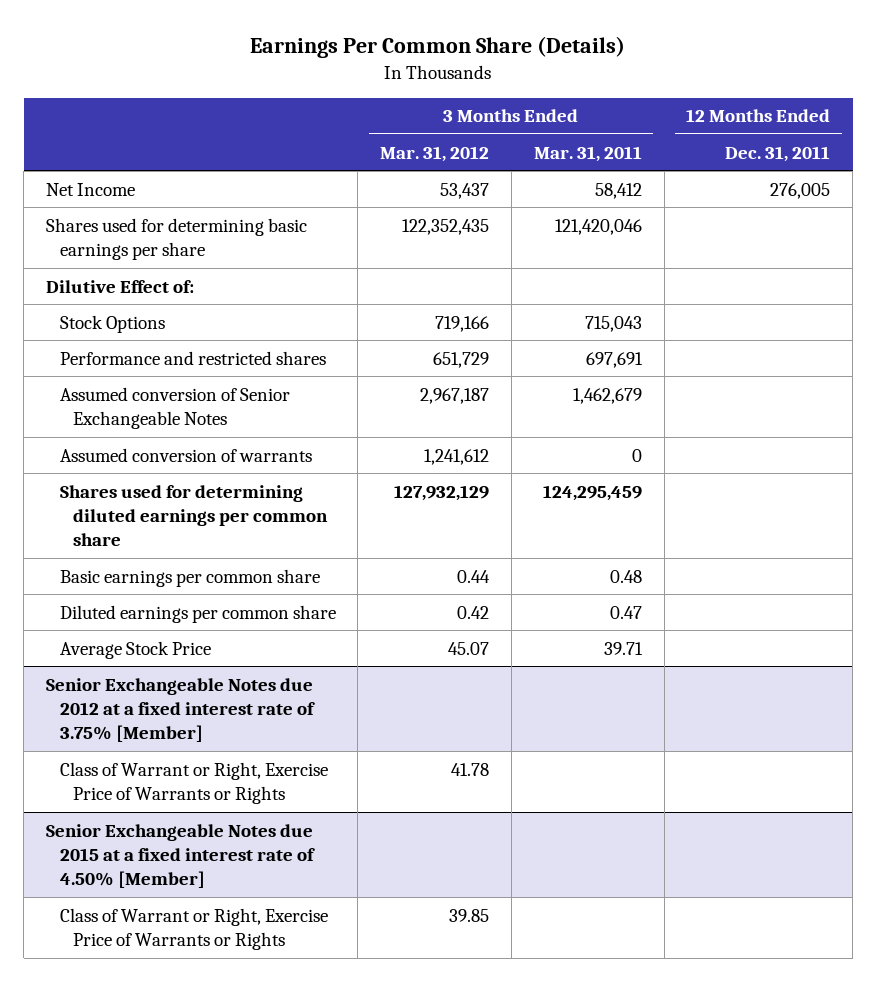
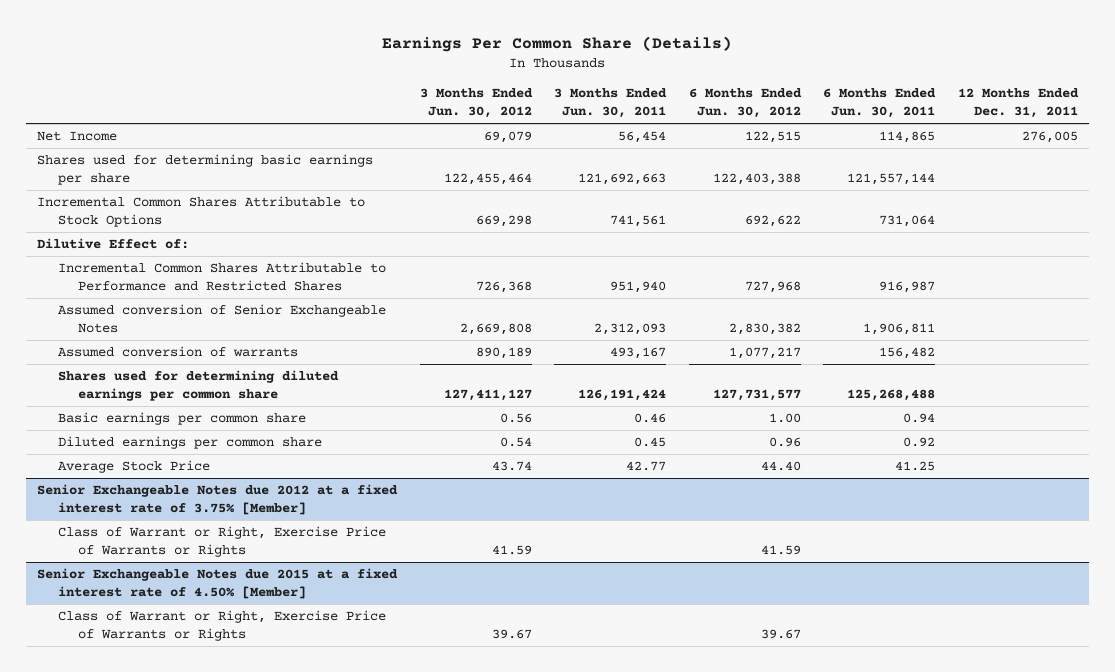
- | 3 Months Ended Mar. 31, 2012 | 3 Months Ended Mar. 31, 2011 | 12 Months Ended Dec. 31, 2011
+ | 3 Months Ended Jun. 30, 2012 | 3 Months Ended Jun. 30, 2011 | 6 Months Ended Jun. 30, 2012 | 6 Months Ended Jun. 30, 2011 | 12 Months Ended Dec. 31, 2011
+ Incremental Common Shares Attributable to Stock Options | 669,298 | 741,561 | 692,622 | 731,064 |
- Stock Options | 719,166 | 715,043 |
- Performance and restricted shares | 651,729 | 697,691 |
+ Incremental Common Shares Attributable to Performance and Restricted Shares | 726,368 | 951,940 | 727,968 | 916,987 |

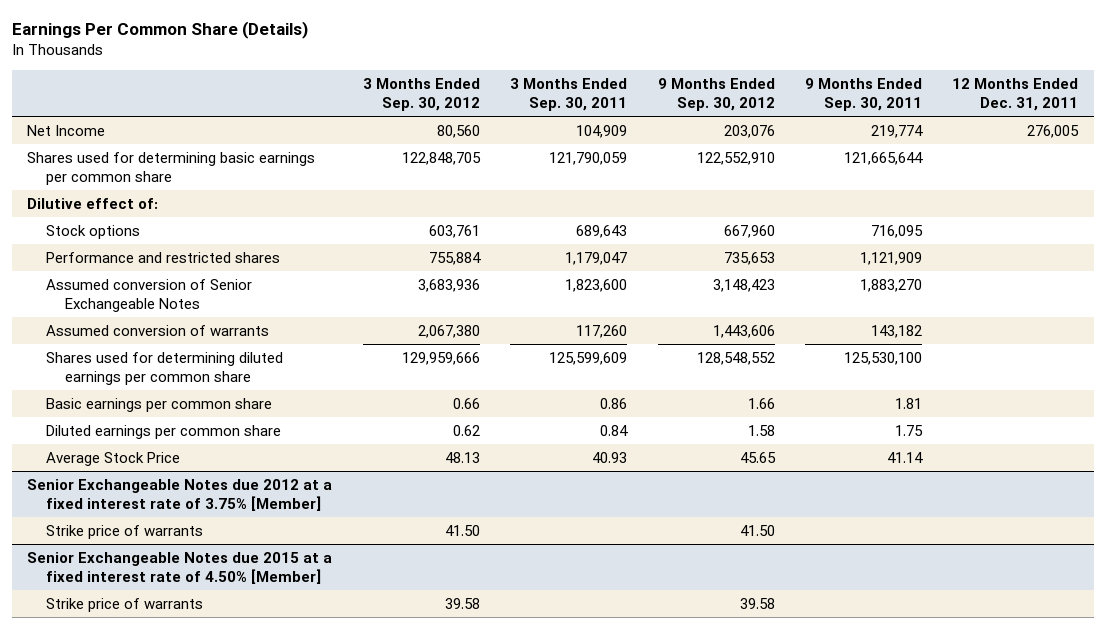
- | 3 Months Ended Jun. 30, 2012 | 3 Months Ended Jun. 30, 2011 | 6 Months Ended Jun. 30, 2012 | 6 Months Ended Jun. 30, 2011 | 12 Months Ended Dec. 31, 2011
+ | 3 Months Ended Sep. 30, 2012 | 3 Months Ended Sep. 30, 2011 | 9 Months Ended Sep. 30, 2012 | 9 Months Ended Sep. 30, 2011 | 12 Months Ended Dec. 31, 2011
- Shares used for determining basic earnings per share | 122,455,464 | 121,692,663 | 122,403,388 | 121,557,144 |
- Incremental Common Shares Attributable to Stock Options | 669,298 | 741,561 | 692,622 | 731,064 |
- Dilutive Effect of:
- Incremental Common Shares Attributable to Performance and Restricted Shares | 726,368 | 951,940 | 727,968 | 916,987 |
+ Shares used for determining basic earnings per common share | 122,848,705 | 121,790,059 | 122,552,910 | 121,665,644 |
+ Dilutive effect of:
+ Stock options | 603,761 | 689,643 | 667,960 | 716,095 |
+ Performance and restricted shares | 755,884 | 1,179,047 | 735,653 | 1,121,909 |
@ Senior Exchangeable Notes due 2012 at a fixed interest rate of 3.75% [Member]
- Class of Warrant or Right, Exercise Price of Warrants or Rights | 41.59 | | 41.59 | |
+ Strike price of warrants | 41.50 | | 41.50 | |
@ Senior Exchangeable Notes due 2015 at a fixed interest rate of 4.50% [Member]
- Class of Warrant or Right, Exercise Price of Warrants or Rights | 39.67 | | 39.67 | |
+ Strike price of warrants | 39.58 | | 39.58 | |

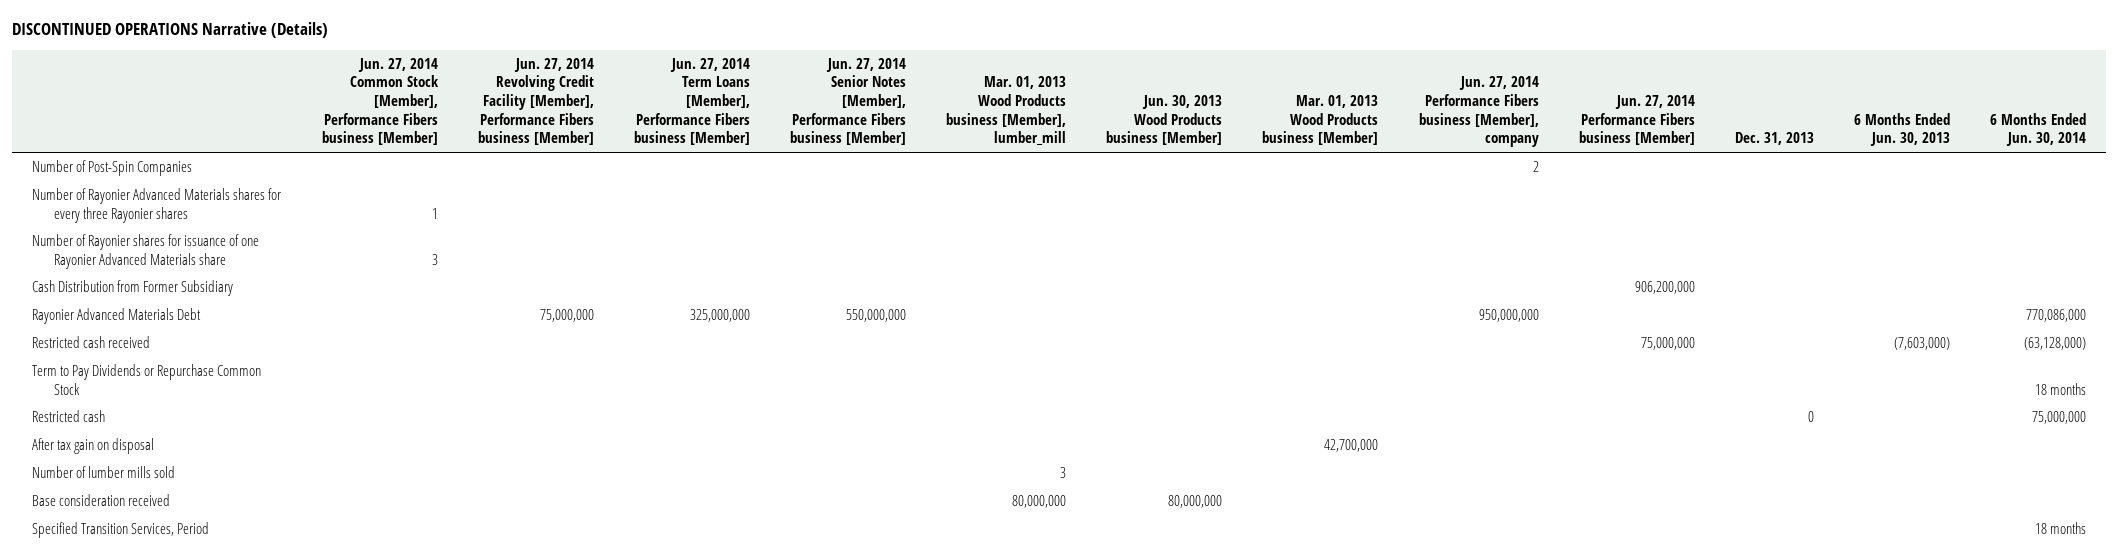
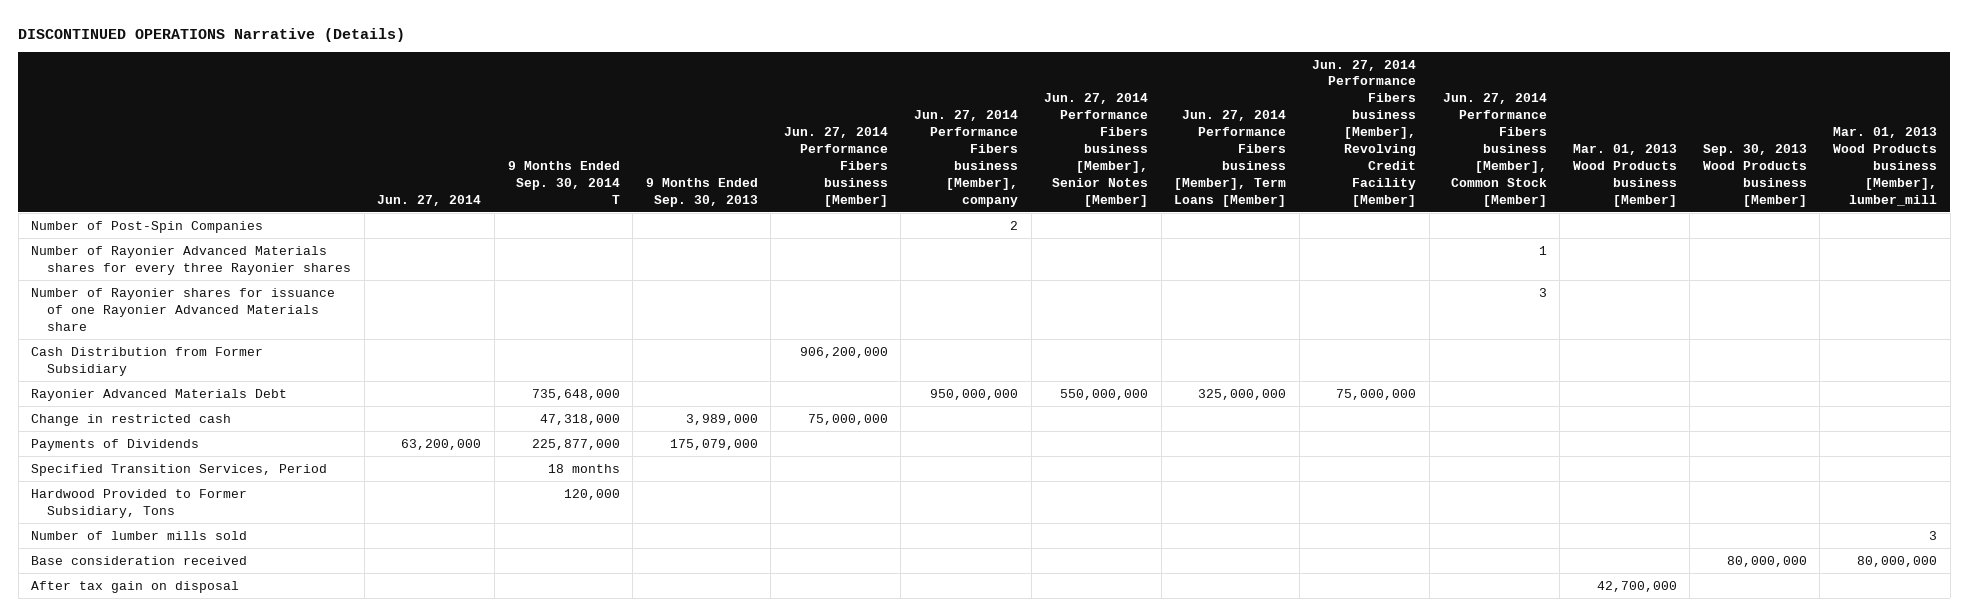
- | Jun. 27, 2014 Common Stock [Member], Performance Fibers business [Member] | Jun. 27, 2014 Revolving Credit Facility [Member], Performance Fibers business [Member] | Jun. 27, 2014 Term Loans [Member], Performance Fibers business [Member] | Jun. 27, 2014 Senior Notes [Member], Performance Fibers business [Member] | Mar. 01, 2013 Wood Products business [Member], lumber_mill | Jun. 30, 2013 Wood Products business [Member] | Mar. 01, 2013 Wood Products business [Member] | Jun. 27, 2014 Performance Fibers business [Member], company | Jun. 27, 2014 Performance Fibers business [Member] | Dec. 31, 2013 | 6 Months Ended Jun. 30, 2013 | 6 Months Ended Jun. 30, 2014
+ | Jun. 27, 2014 | 9 Months Ended Sep. 30, 2014 T | 9 Months Ended Sep. 30, 2013 | Jun. 27, 2014 Performance Fibers business [Member] | Jun. 27, 2014 Performance Fibers business [Member], company | Jun. 27, 2014 Performance Fibers business [Member], Senior Notes [Member] | Jun. 27, 2014 Performance Fibers business [Member], Term Loans [Member] | Jun. 27, 2014 Performance Fibers business [Member], Revolving Credit Facility [Member] | Jun. 27, 2014 Performance Fibers business [Member], Common Stock [Member] | Mar. 01, 2013 Wood Products business [Member] | Sep. 30, 2013 Wood Products business [Member] | Mar. 01, 2013 Wood Products business [Member], lumber_mill
- Restricted cash received | | | | | | | | | 75,000,000 | | (7,603,000) | (63,128,000)
- Term to Pay Dividends or Repurchase Common Stock | | | | | | | | | | | | 18 months
- Restricted cash | | | | | | | | | | 0 | | 75,000,000
+ Change in restricted cash | | 47,318,000 | 3,989,000 | 75,000,000 | | | | | | | |
+ Payments of Dividends | 63,200,000 | 225,877,000 | 175,079,000 | | | | | | | | |
moved up: Specified Transition Services, Period | | 18 months | | | | | | | | | |
+ Hardwood Provided to Former Subsidiary, Tons | | 120,000 | | | | | | | | | |
moved down: After tax gain on disposal | | | | | | | | | | 42,700,000 | |

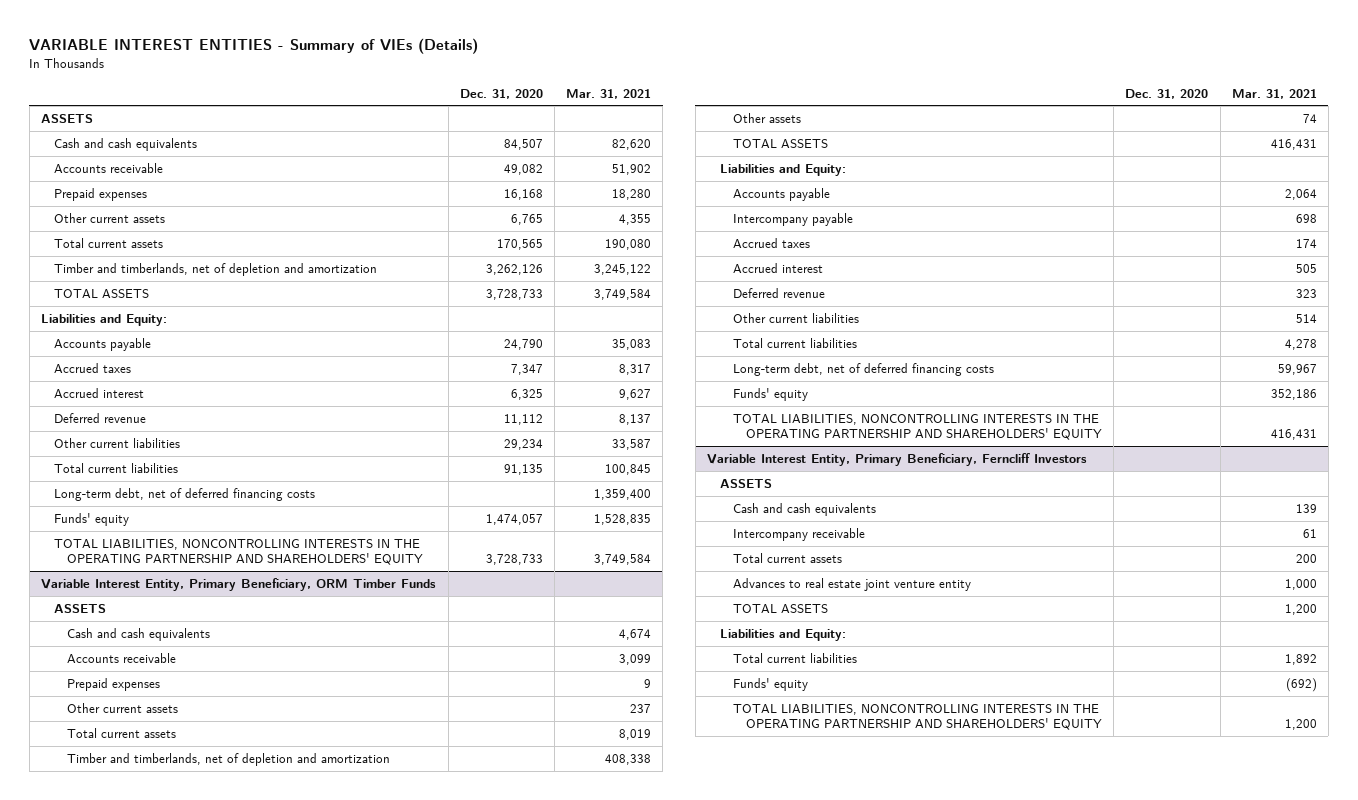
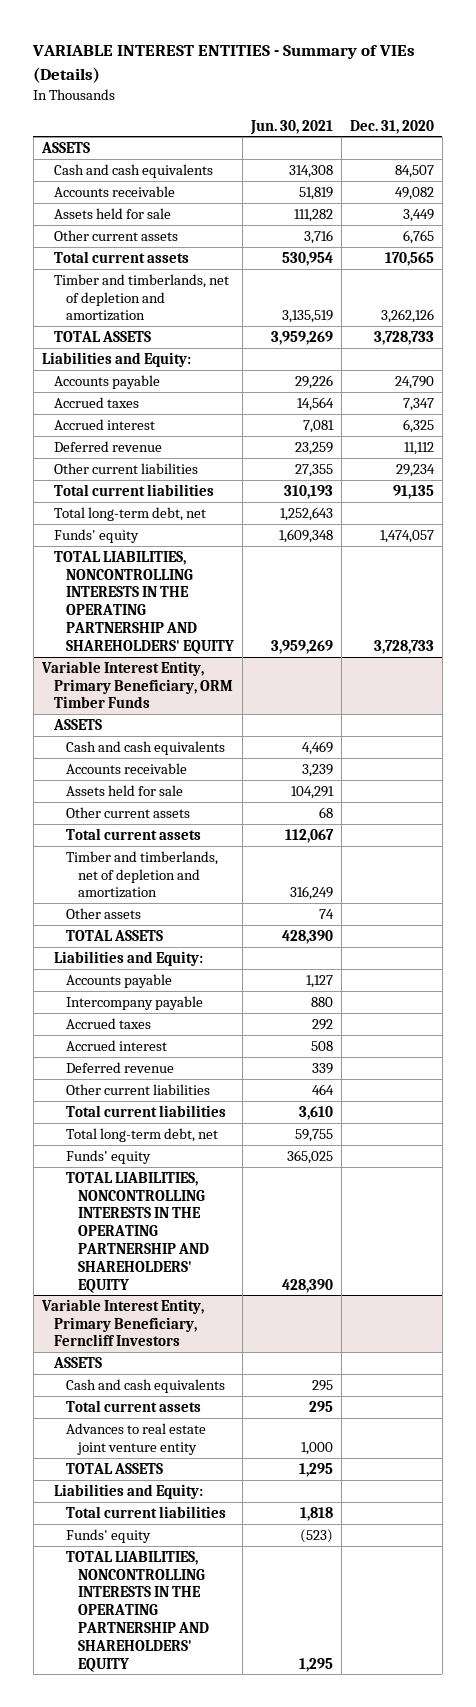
- | Dec. 31, 2020 | Mar. 31, 2021
+ | Jun. 30, 2021 | Dec. 31, 2020
- Prepaid expenses | 16,168 | 18,280
+ Assets held for sale | 111,282 | 3,449
- Long-term debt, net of deferred financing costs | | 1,359,400
+ Total long-term debt, net | 1,252,643 |
@ Variable Interest Entity, Primary Beneficiary, ORM Timber Funds
- Prepaid expenses | | 9
+ Assets held for sale | 104,291 |
- Long-term debt, net of deferred financing costs | | 59,967
+ Total long-term debt, net | 59,755 |
@ Variable Interest Entity, Primary Beneficiary, Ferncliff Investors
- Intercompany receivable | | 61

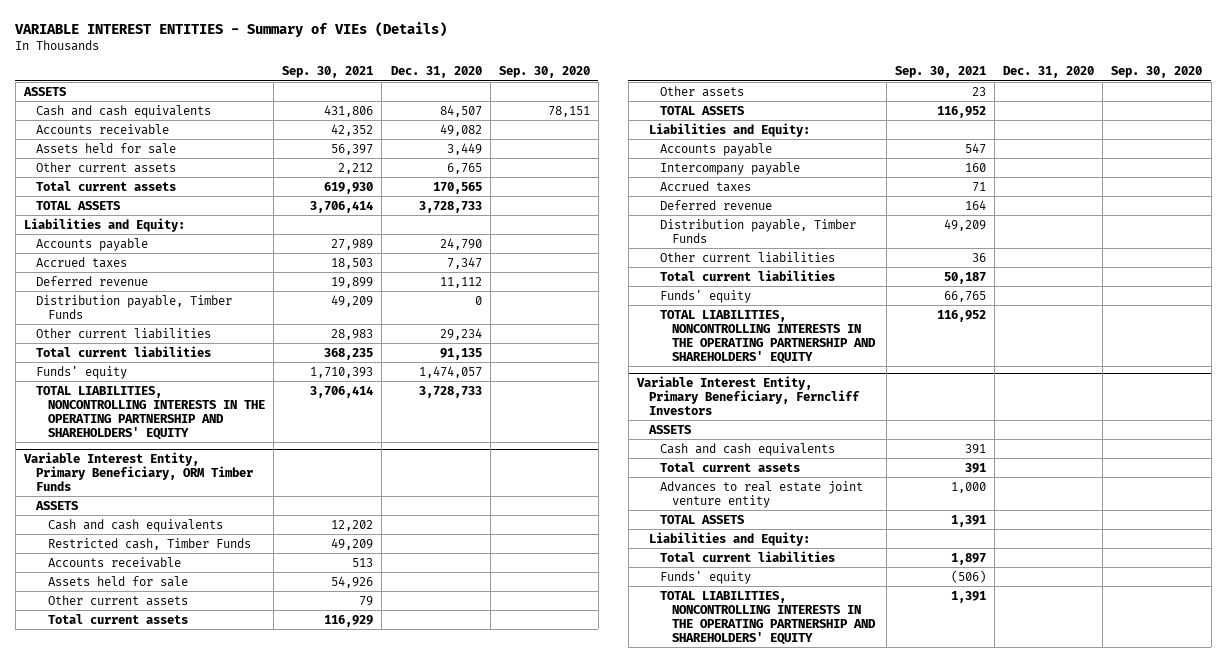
- | Jun. 30, 2021 | Dec. 31, 2020
+ | Sep. 30, 2021 | Dec. 31, 2020 | Sep. 30, 2020
- Timber and timberlands, net of depletion and amortization | 3,135,519 | 3,262,126
- Accrued interest | 7,081 | 6,325
+ Distribution payable, Timber Funds | 49,209 | 0 |
- Total long-term debt, net | 1,252,643 |
@ Variable Interest Entity, Primary Beneficiary, ORM Timber Funds
+ Restricted cash, Timber Funds | 49,209 | |
- Timber and timberlands, net of depletion and amortization | 316,249 |
- Accrued interest | 508 |
+ Distribution payable, Timber Funds | 49,209 | |
- Total long-term debt, net | 59,755 |

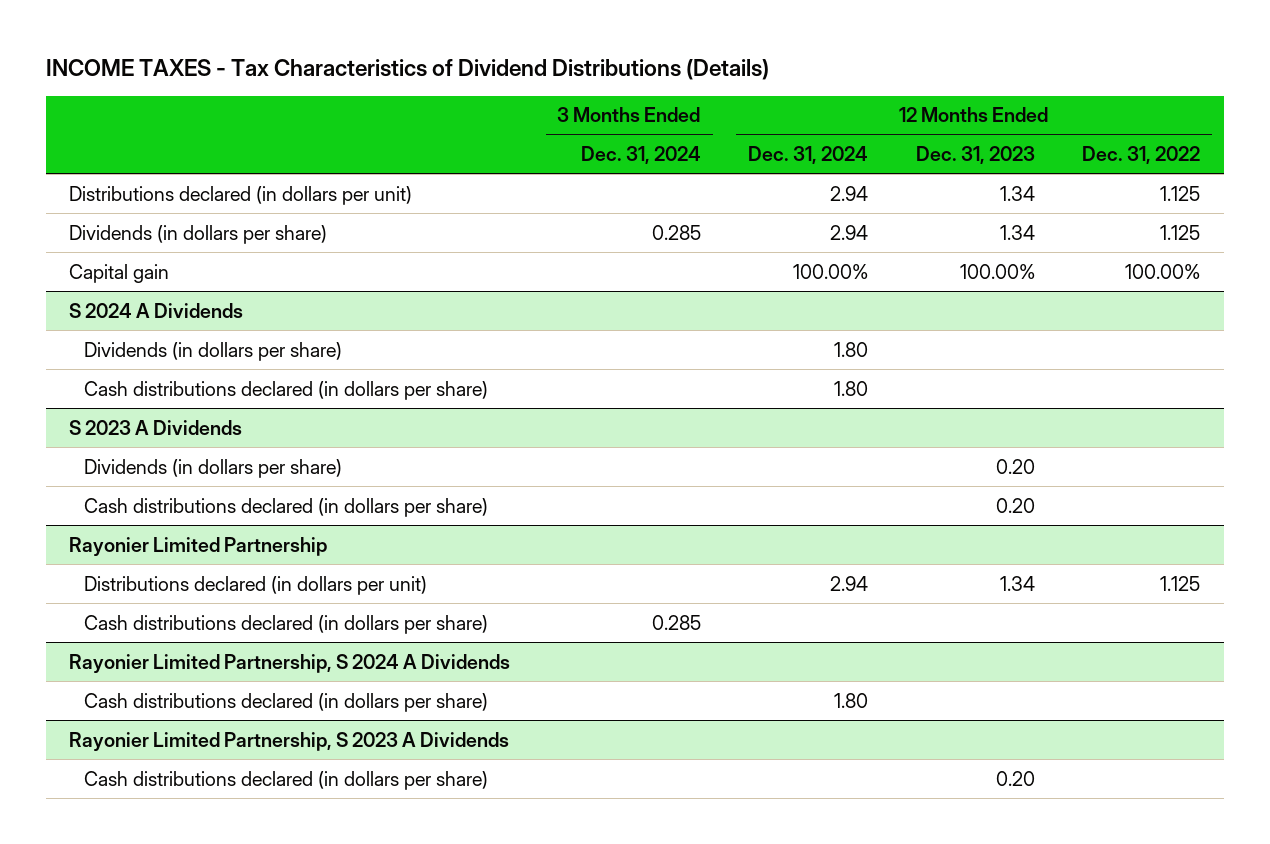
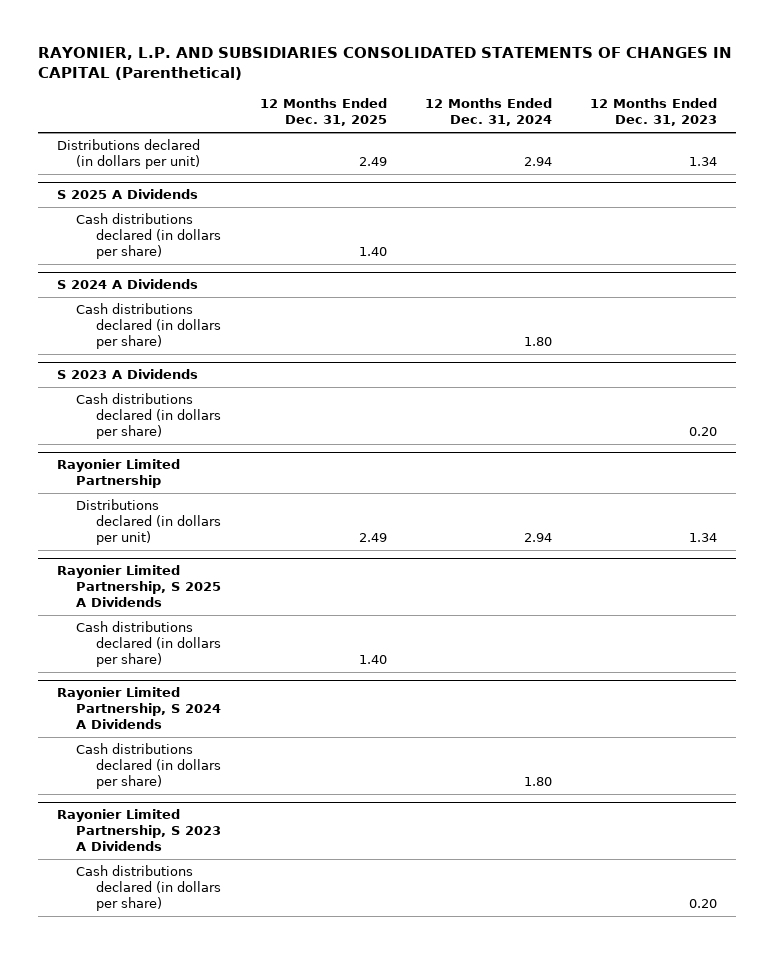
- INCOME TAXES - Tax Characteristics of Dividend Distributions (Details)
+ RAYONIER, L.P. AND SUBSIDIARIES CONSOLIDATED STATEMENTS OF CHANGES IN CAPITAL (Parenthetical)
- | 3 Months Ended Dec. 31, 2024 | 12 Months Ended Dec. 31, 2024 | 12 Months Ended Dec. 31, 2023 | 12 Months Ended Dec. 31, 2022
+ | 12 Months Ended Dec. 31, 2025 | 12 Months Ended Dec. 31, 2024 | 12 Months Ended Dec. 31, 2023
- Dividends (in dollars per share) | 0.285 | 2.94 | 1.34 | 1.125
- Capital gain | | 100.00% | 100.00% | 100.00%
+ S 2025 A Dividends
+ Cash distributions declared (in dollars per share) | 1.40 | |
@ S 2024 A Dividends
- Dividends (in dollars per share) | | 1.80 | |
@ S 2023 A Dividends
- Dividends (in dollars per share) | | | 0.20 |
@ Rayonier Limited Partnership
- Cash distributions declared (in dollars per share) | 0.285 | | |
+ Rayonier Limited Partnership, S 2025 A Dividends
+ Cash distributions declared (in dollars per share) | 1.40 | |

